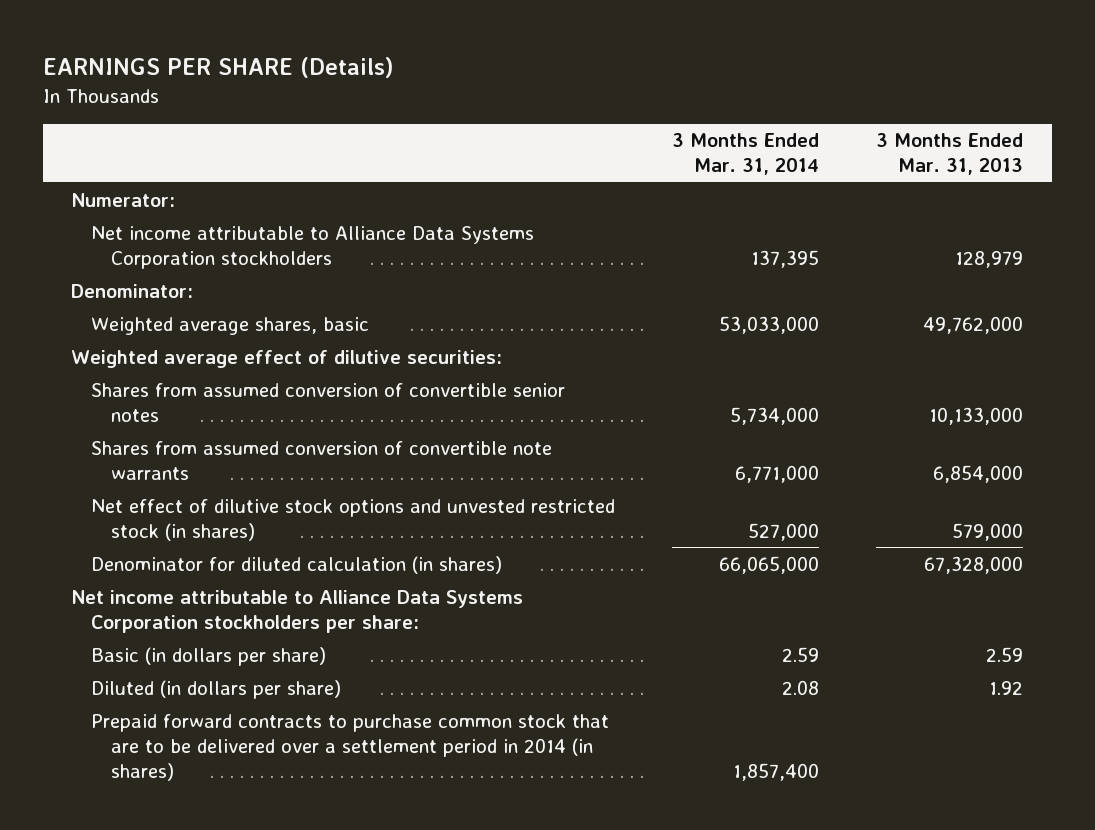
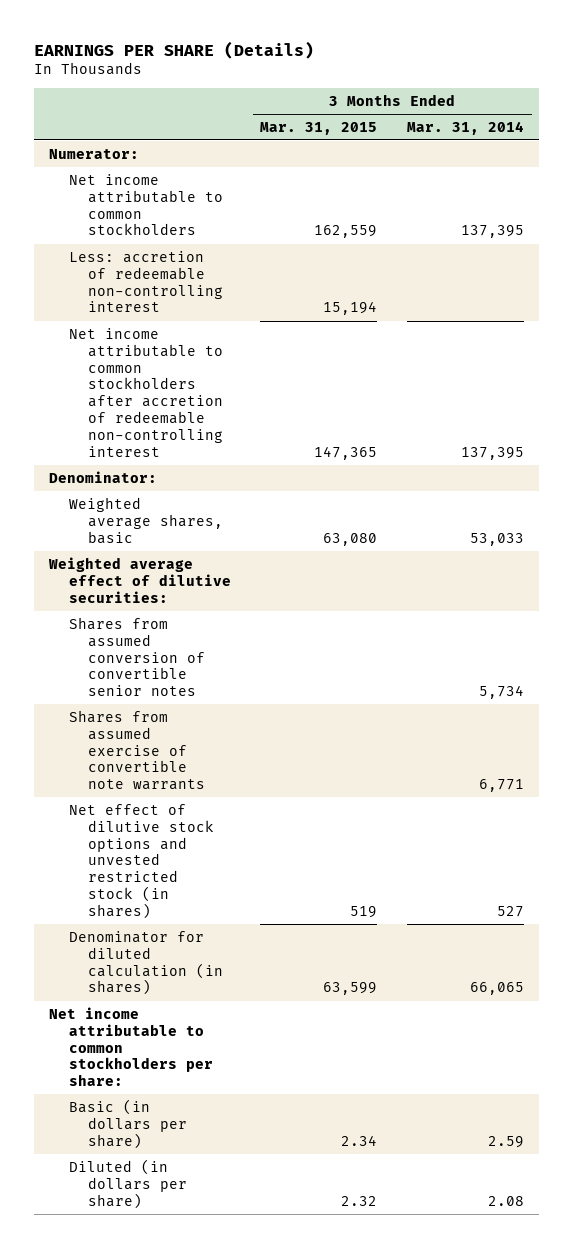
- | 3 Months Ended Mar. 31, 2014 | 3 Months Ended Mar. 31, 2013
+ | 3 Months Ended Mar. 31, 2015 | 3 Months Ended Mar. 31, 2014
- Net income attributable to Alliance Data Systems Corporation stockholders | 137,395 | 128,979
+ Net income attributable to common stockholders | 162,559 | 137,395
+ Less: accretion of redeemable non-controlling interest | 15,194 |
+ Net income attributable to common stockholders after accretion of redeemable non-controlling interest | 147,365 | 137,395
- Weighted average shares, basic | 53,033,000 | 49,762,000
+ Weighted average shares, basic | 63,080 | 53,033
- Shares from assumed conversion of convertible senior notes | 5,734,000 | 10,133,000
- Shares from assumed conversion of convertible note warrants | 6,771,000 | 6,854,000
- Net effect of dilutive stock options and unvested restricted stock (in shares) | 527,000 | 579,000
- Denominator for diluted calculation (in shares) | 66,065,000 | 67,328,000
- Net income attributable to Alliance Data Systems Corporation stockholders per share:
+ Shares from assumed conversion of convertible senior notes | | 5,734
+ Shares from assumed exercise of convertible note warrants | | 6,771
+ Net effect of dilutive stock options and unvested restricted stock (in shares) | 519 | 527
+ Denominator for diluted calculation (in shares) | 63,599 | 66,065
+ Net income attributable to common stockholders per share:
- Prepaid forward contracts to purchase common stock that are to be delivered over a settlement period in 2014 (in shares) | 1,857,400 |

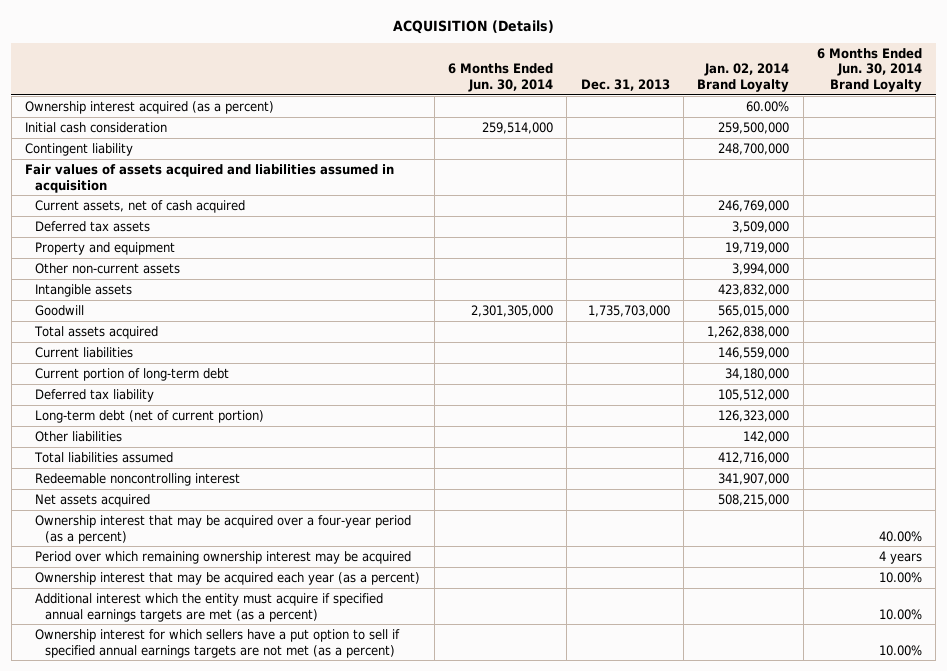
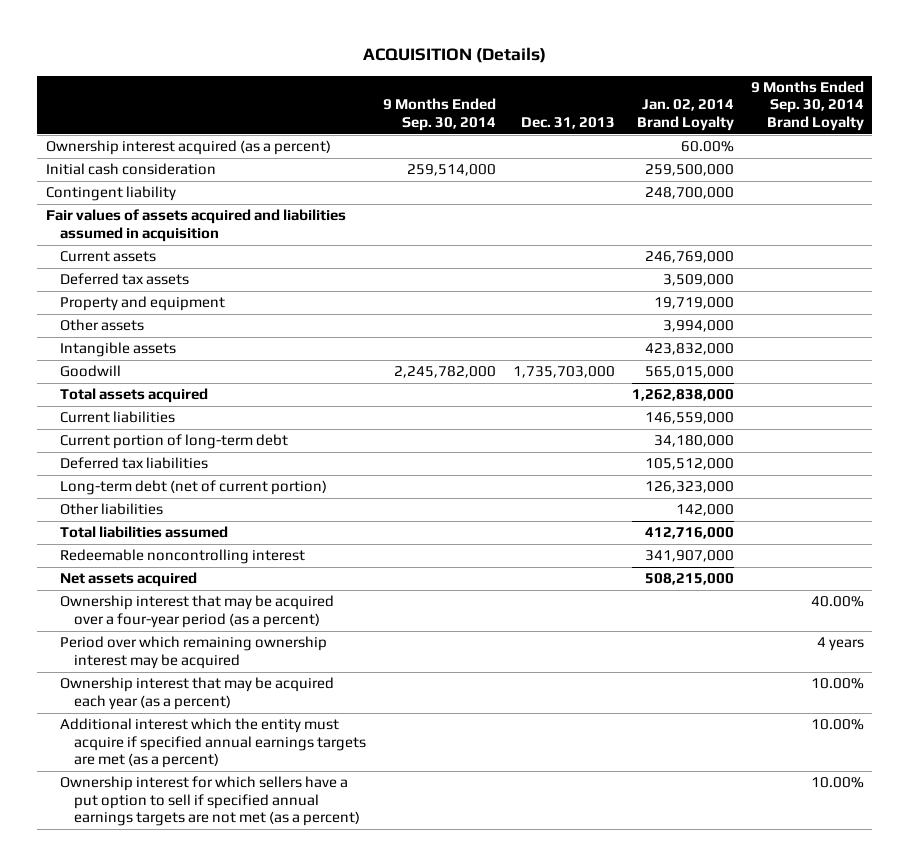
- | 6 Months Ended Jun. 30, 2014 | Dec. 31, 2013 | Jan. 02, 2014 Brand Loyalty | 6 Months Ended Jun. 30, 2014 Brand Loyalty
+ | 9 Months Ended Sep. 30, 2014 | Dec. 31, 2013 | Jan. 02, 2014 Brand Loyalty | 9 Months Ended Sep. 30, 2014 Brand Loyalty
- Current assets, net of cash acquired | | | 246,769,000 |
+ Current assets | | | 246,769,000 |
- Other non-current assets | | | 3,994,000 |
+ Other assets | | | 3,994,000 |
- Deferred tax liability | | | 105,512,000 |
+ Deferred tax liabilities | | | 105,512,000 |

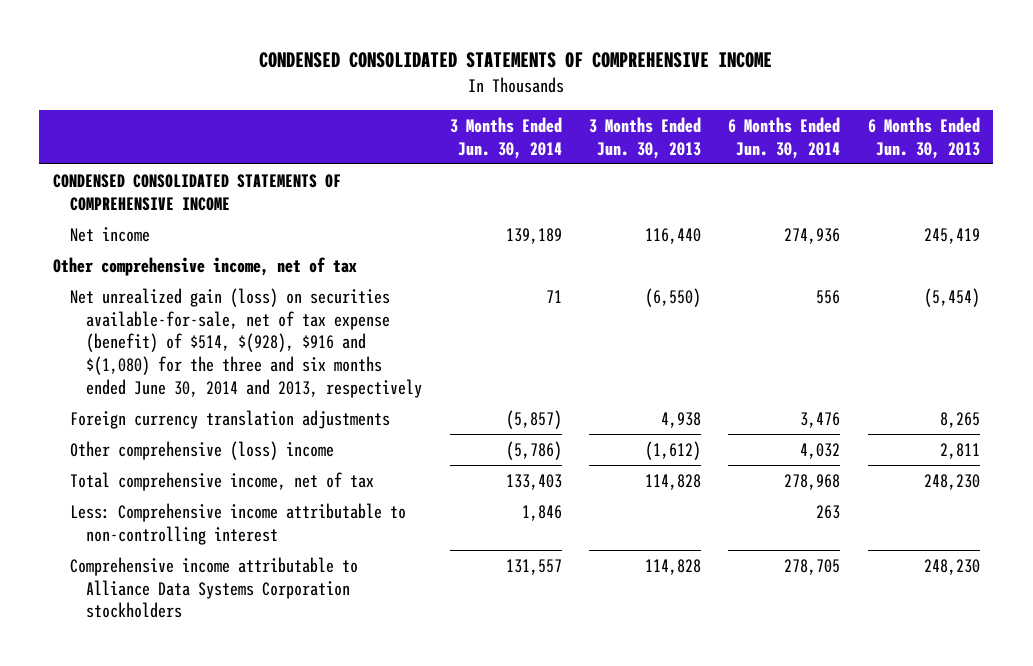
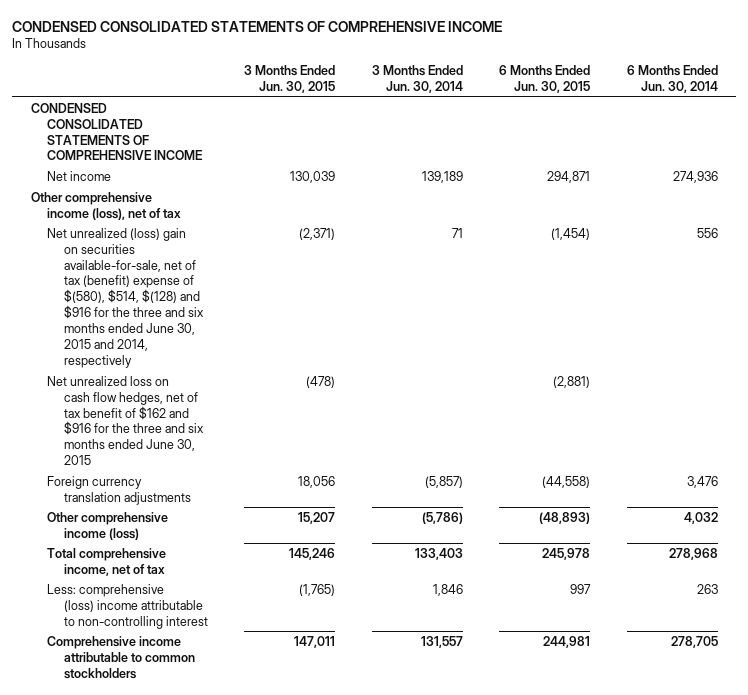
- | 3 Months Ended Jun. 30, 2014 | 3 Months Ended Jun. 30, 2013 | 6 Months Ended Jun. 30, 2014 | 6 Months Ended Jun. 30, 2013
+ | 3 Months Ended Jun. 30, 2015 | 3 Months Ended Jun. 30, 2014 | 6 Months Ended Jun. 30, 2015 | 6 Months Ended Jun. 30, 2014
- Other comprehensive income, net of tax
- Net unrealized gain (loss) on securities available-for-sale, net of tax expense (benefit) of $514, $(928), $916 and $(1,080) for the three and six months ended June 30, 2014 and 2013, respectively | 71 | (6,550) | 556 | (5,454)
+ Other comprehensive income (loss), net of tax
+ Net unrealized (loss) gain on securities available-for-sale, net of tax (benefit) expense of $(580), $514, $(128) and $916 for the three and six months ended June 30, 2015 and 2014, respectively | (2,371) | 71 | (1,454) | 556
+ Net unrealized loss on cash flow hedges, net of tax benefit of $162 and $916 for the three and six months ended June 30, 2015 | (478) | | (2,881) |
- Other comprehensive (loss) income | (5,786) | (1,612) | 4,032 | 2,811
+ Other comprehensive income (loss) | 15,207 | (5,786) | (48,893) | 4,032
- Less: Comprehensive income attributable to non-controlling interest | 1,846 | | 263 |
- Comprehensive income attributable to Alliance Data Systems Corporation stockholders | 131,557 | 114,828 | 278,705 | 248,230
+ Less: comprehensive (loss) income attributable to non-controlling interest | (1,765) | 1,846 | 997 | 263
+ Comprehensive income attributable to common stockholders | 147,011 | 131,557 | 244,981 | 278,705

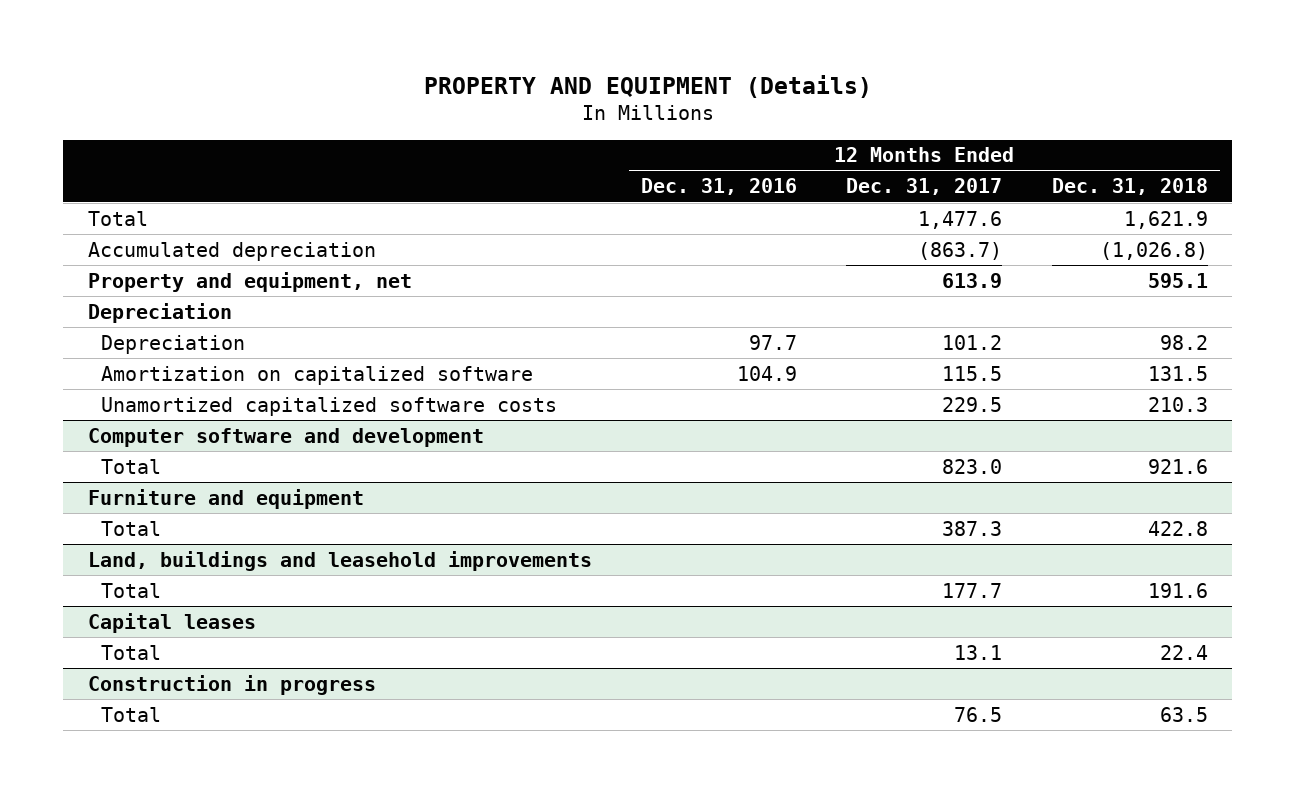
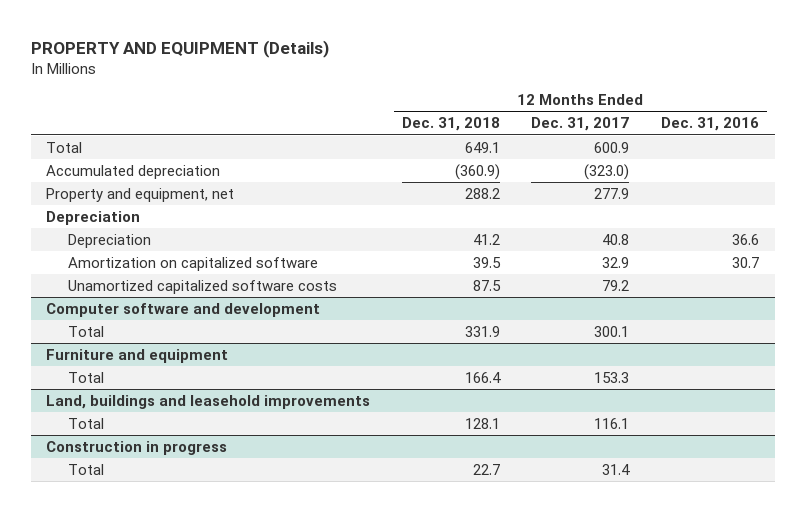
- | 12 Months Ended Dec. 31, 2016 | 12 Months Ended Dec. 31, 2017 | 12 Months Ended Dec. 31, 2018
+ | 12 Months Ended Dec. 31, 2018 | 12 Months Ended Dec. 31, 2017 | 12 Months Ended Dec. 31, 2016
- Total | | 1,477.6 | 1,621.9
- Accumulated depreciation | | (863.7) | (1,026.8)
- Property and equipment, net | | 613.9 | 595.1
+ Total | 649.1 | 600.9 |
+ Accumulated depreciation | (360.9) | (323.0) |
+ Property and equipment, net | 288.2 | 277.9 |
- Depreciation | 97.7 | 101.2 | 98.2
- Amortization on capitalized software | 104.9 | 115.5 | 131.5
- Unamortized capitalized software costs | | 229.5 | 210.3
+ Depreciation | 41.2 | 40.8 | 36.6
+ Amortization on capitalized software | 39.5 | 32.9 | 30.7
+ Unamortized capitalized software costs | 87.5 | 79.2 |
@ Computer software and development
- Total | | 823.0 | 921.6
+ Total | 331.9 | 300.1 |
@ Furniture and equipment
- Total | | 387.3 | 422.8
+ Total | 166.4 | 153.3 |
@ Land, buildings and leasehold improvements
- Total | | 177.7 | 191.6
- Capital leases
- Total | | 13.1 | 22.4
@ Land, buildings and leasehold improvements
+ Total | 128.1 | 116.1 |
@ Construction in progress
- Total | | 76.5 | 63.5
+ Total | 22.7 | 31.4 |

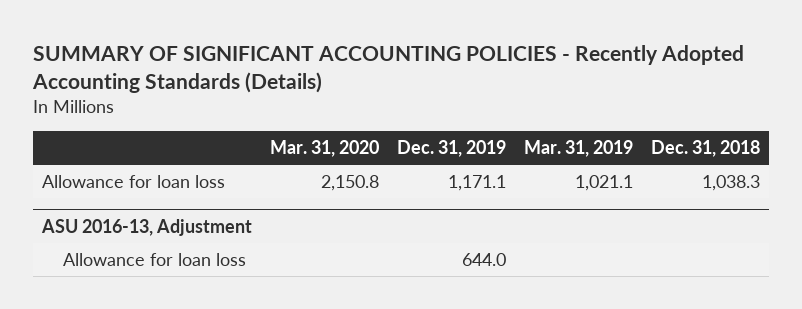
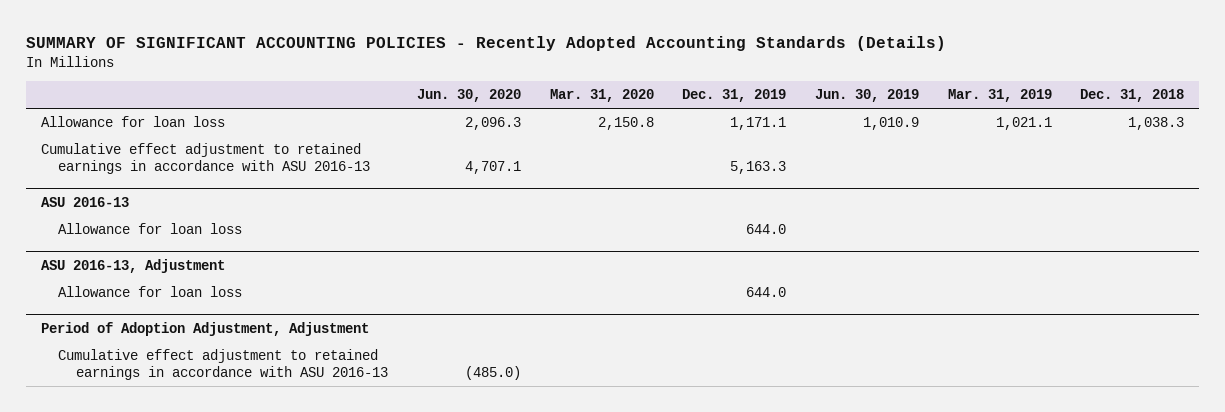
- | Mar. 31, 2020 | Dec. 31, 2019 | Mar. 31, 2019 | Dec. 31, 2018
+ | Jun. 30, 2020 | Mar. 31, 2020 | Dec. 31, 2019 | Jun. 30, 2019 | Mar. 31, 2019 | Dec. 31, 2018
+ Cumulative effect adjustment to retained earnings in accordance with ASU 2016-13 | 4,707.1 | | 5,163.3 | | |
+ ASU 2016-13
+ Allowance for loan loss | | | 644.0 | | |
+ Period of Adoption Adjustment, Adjustment
+ Cumulative effect adjustment to retained earnings in accordance with ASU 2016-13 | (485.0) | | | | |

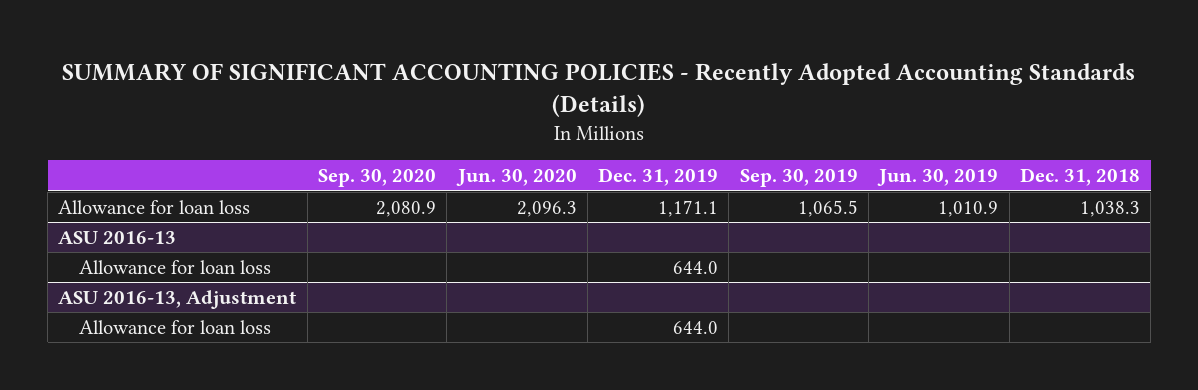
- | Jun. 30, 2020 | Mar. 31, 2020 | Dec. 31, 2019 | Jun. 30, 2019 | Mar. 31, 2019 | Dec. 31, 2018
+ | Sep. 30, 2020 | Jun. 30, 2020 | Dec. 31, 2019 | Sep. 30, 2019 | Jun. 30, 2019 | Dec. 31, 2018
- Cumulative effect adjustment to retained earnings in accordance with ASU 2016-13 | 4,707.1 | | 5,163.3 | | |
- Period of Adoption Adjustment, Adjustment
- Cumulative effect adjustment to retained earnings in accordance with ASU 2016-13 | (485.0) | | | | |

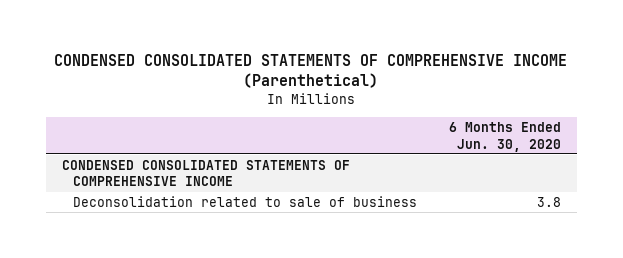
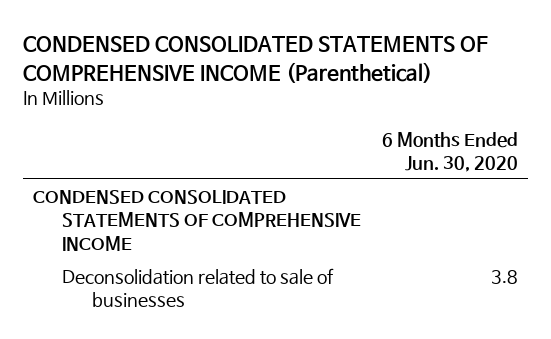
- Deconsolidation related to sale of business | 3.8
+ Deconsolidation related to sale of businesses | 3.8

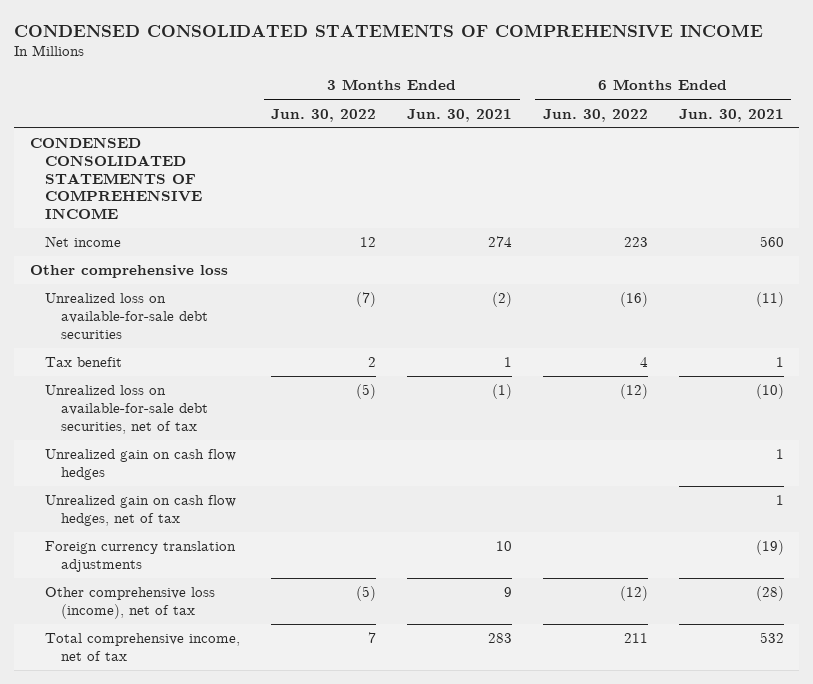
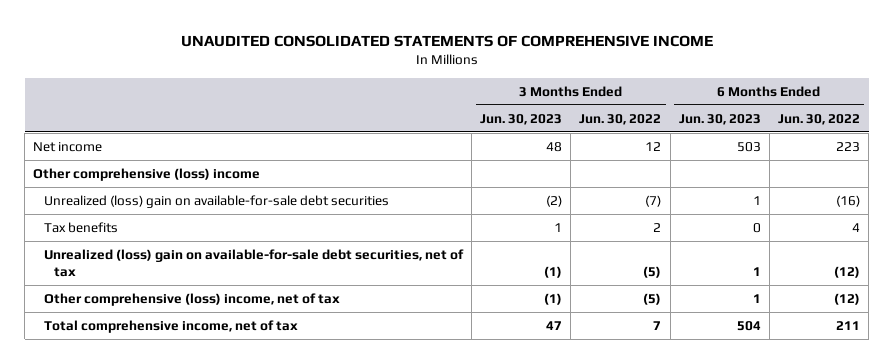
- CONDENSED CONSOLIDATED STATEMENTS OF COMPREHENSIVE INCOME
+ UNAUDITED CONSOLIDATED STATEMENTS OF COMPREHENSIVE INCOME
- | 3 Months Ended Jun. 30, 2022 | 3 Months Ended Jun. 30, 2021 | 6 Months Ended Jun. 30, 2022 | 6 Months Ended Jun. 30, 2021
+ | 3 Months Ended Jun. 30, 2023 | 3 Months Ended Jun. 30, 2022 | 6 Months Ended Jun. 30, 2023 | 6 Months Ended Jun. 30, 2022
- CONDENSED CONSOLIDATED STATEMENTS OF COMPREHENSIVE INCOME
- Other comprehensive loss
- Unrealized loss on available-for-sale debt securities | (7) | (2) | (16) | (11)
- Tax benefit | 2 | 1 | 4 | 1
- Unrealized loss on available-for-sale debt securities, net of tax | (5) | (1) | (12) | (10)
- Unrealized gain on cash flow hedges | | | | 1
- Unrealized gain on cash flow hedges, net of tax | | | | 1
- Foreign currency translation adjustments | | 10 | | (19)
- Other comprehensive loss (income), net of tax | (5) | 9 | (12) | (28)
+ Other comprehensive (loss) income
+ Unrealized (loss) gain on available-for-sale debt securities | (2) | (7) | 1 | (16)
+ Tax benefits | 1 | 2 | 0 | 4
+ Unrealized (loss) gain on available-for-sale debt securities, net of tax | (1) | (5) | 1 | (12)
+ Other comprehensive (loss) income, net of tax | (1) | (5) | 1 | (12)

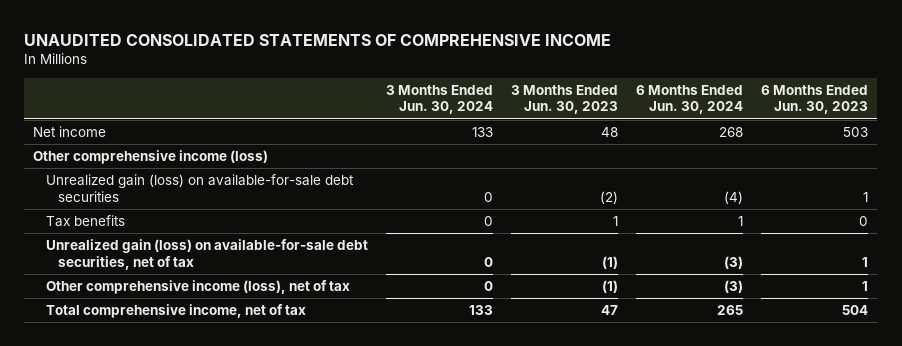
- | 3 Months Ended Jun. 30, 2023 | 3 Months Ended Jun. 30, 2022 | 6 Months Ended Jun. 30, 2023 | 6 Months Ended Jun. 30, 2022
+ | 3 Months Ended Jun. 30, 2024 | 3 Months Ended Jun. 30, 2023 | 6 Months Ended Jun. 30, 2024 | 6 Months Ended Jun. 30, 2023
- Other comprehensive (loss) income
- Unrealized (loss) gain on available-for-sale debt securities | (2) | (7) | 1 | (16)
+ Other comprehensive income (loss)
+ Unrealized gain (loss) on available-for-sale debt securities | 0 | (2) | (4) | 1
- Unrealized (loss) gain on available-for-sale debt securities, net of tax | (1) | (5) | 1 | (12)
- Other comprehensive (loss) income, net of tax | (1) | (5) | 1 | (12)
+ Unrealized gain (loss) on available-for-sale debt securities, net of tax | 0 | (1) | (3) | 1
+ Other comprehensive income (loss), net of tax | 0 | (1) | (3) | 1

